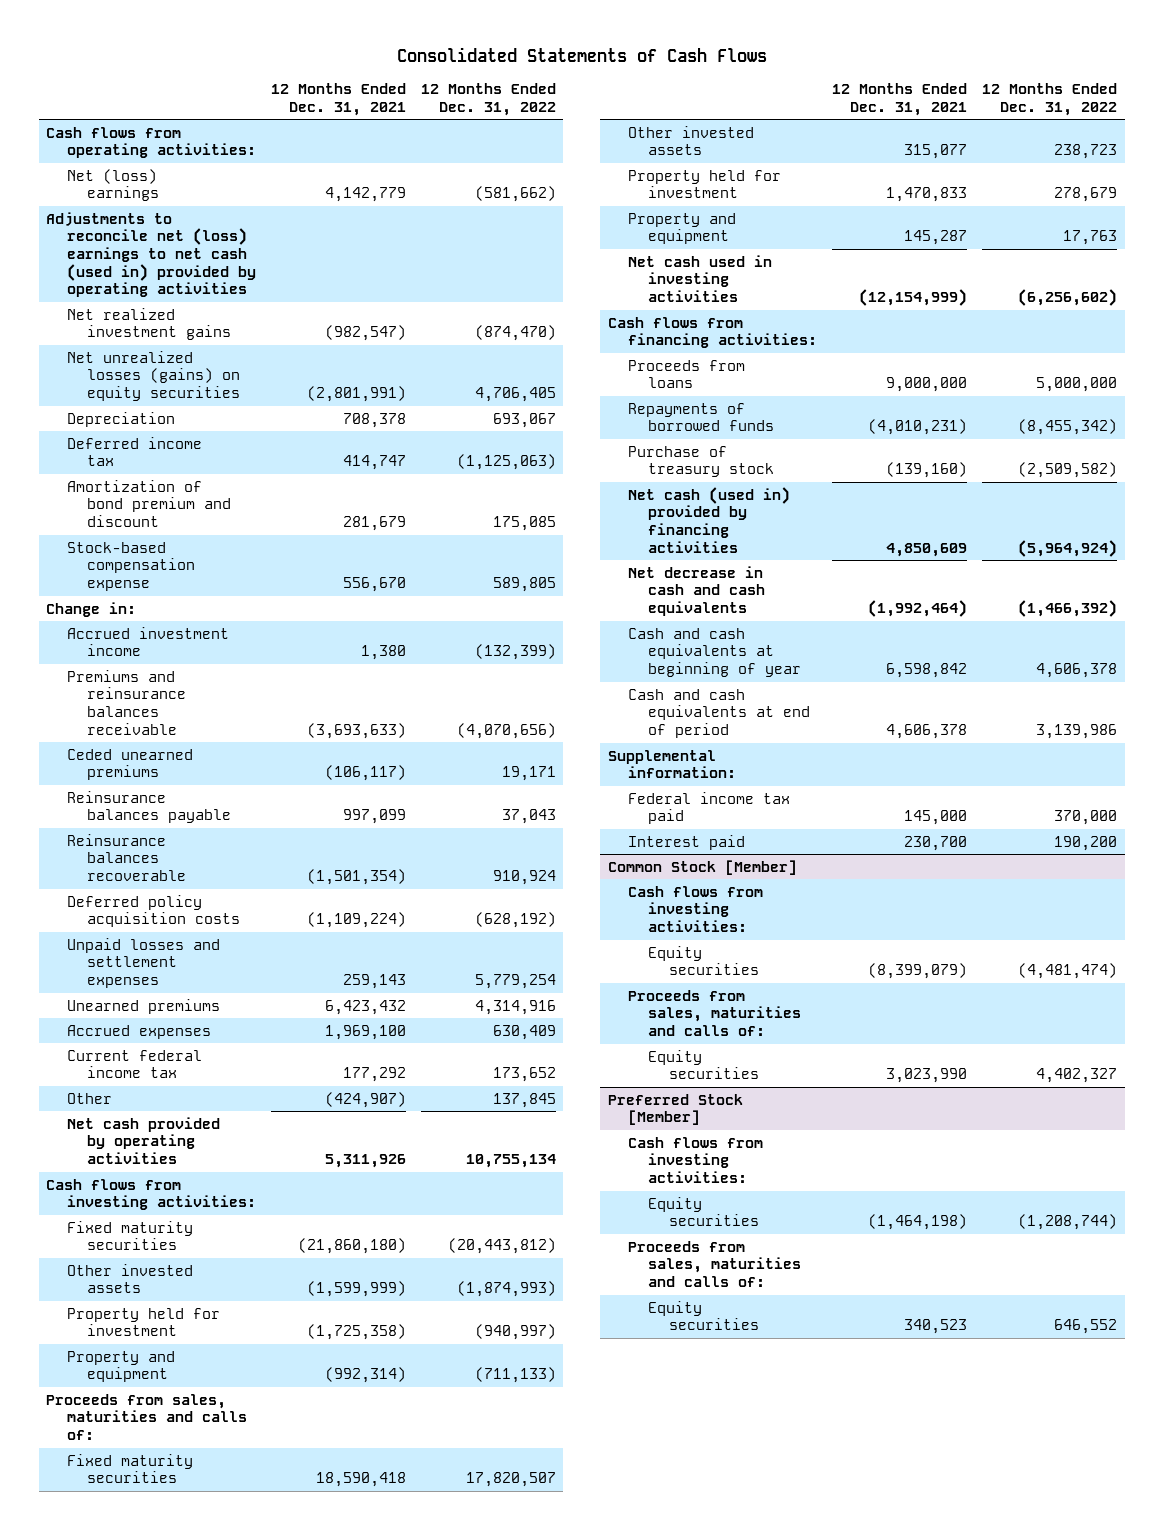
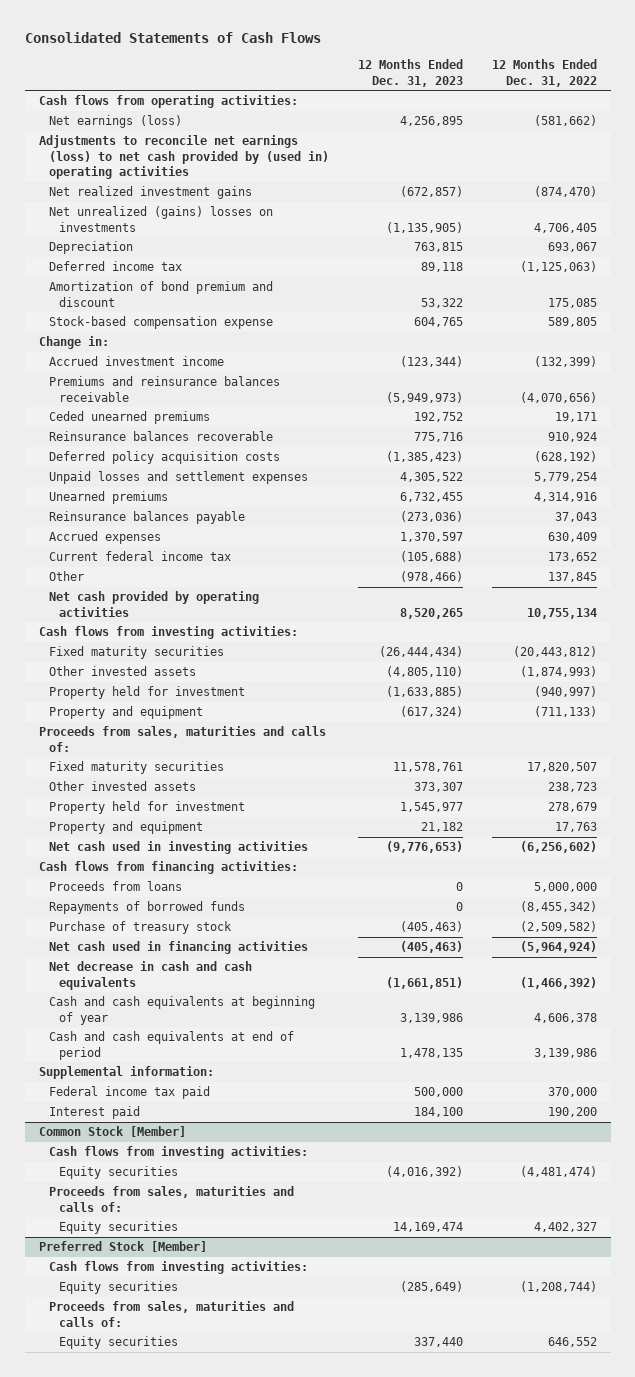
- | 12 Months Ended Dec. 31, 2021 | 12 Months Ended Dec. 31, 2022
+ | 12 Months Ended Dec. 31, 2023 | 12 Months Ended Dec. 31, 2022
- Net (loss) earnings | 4,142,779 | (581,662)
- Adjustments to reconcile net (loss) earnings to net cash (used in) provided by operating activities
+ Net earnings (loss) | 4,256,895 | (581,662)
+ Adjustments to reconcile net earnings (loss) to net cash provided by (used in) operating activities
- Net unrealized losses (gains) on equity securities | (2,801,991) | 4,706,405
+ Net unrealized (gains) losses on investments | (1,135,905) | 4,706,405
moved down: Reinsurance balances payable | (273,036) | 37,043
- Net cash (used in) provided by financing activities | 4,850,609 | (5,964,924)
+ Net cash used in financing activities | (405,463) | (5,964,924)

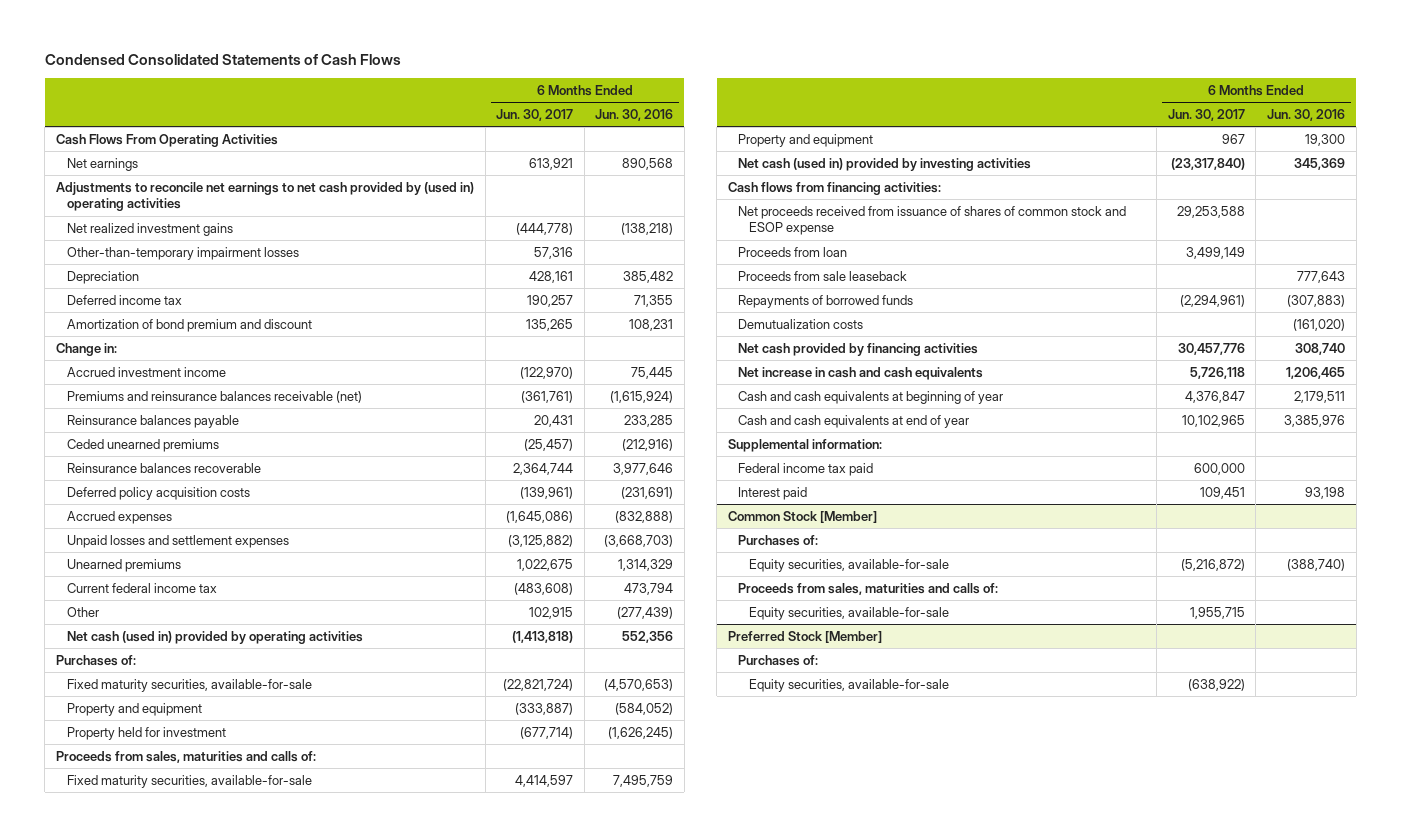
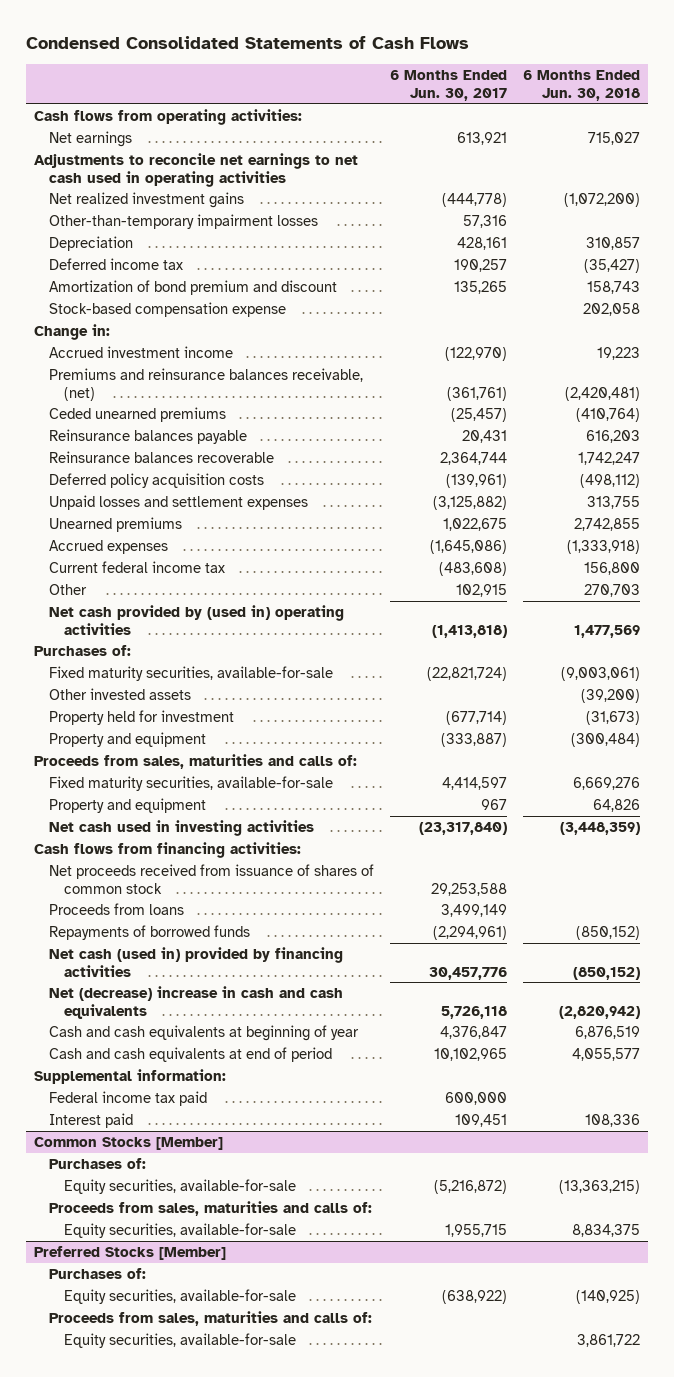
- | 6 Months Ended Jun. 30, 2017 | 6 Months Ended Jun. 30, 2016
+ | 6 Months Ended Jun. 30, 2017 | 6 Months Ended Jun. 30, 2018
- Cash Flows From Operating Activities
+ Cash flows from operating activities:
- Adjustments to reconcile net earnings to net cash provided by (used in) operating activities
+ Adjustments to reconcile net earnings to net cash used in operating activities
+ Stock-based compensation expense | | 202,058
- Premiums and reinsurance balances receivable (net) | (361,761) | (1,615,924)
+ Premiums and reinsurance balances receivable, (net) | (361,761) | (2,420,481)
moved down: Reinsurance balances payable | 20,431 | 616,203
moved down: Accrued expenses | (1,645,086) | (1,333,918)
- Net cash (used in) provided by operating activities | (1,413,818) | 552,356
+ Net cash provided by (used in) operating activities | (1,413,818) | 1,477,569
+ Other invested assets | | (39,200)
moved down: Property and equipment | (333,887) | (300,484)
- Net cash (used in) provided by investing activities | (23,317,840) | 345,369
+ Net cash used in investing activities | (23,317,840) | (3,448,359)
- Net proceeds received from issuance of shares of common stock and ESOP expense | 29,253,588 |
- Proceeds from loan | 3,499,149 |
- Proceeds from sale leaseback | | 777,643
+ Net proceeds received from issuance of shares of common stock | 29,253,588 |
+ Proceeds from loans | 3,499,149 |
- Demutualization costs | | (161,020)
- Net cash provided by financing activities | 30,457,776 | 308,740
- Net increase in cash and cash equivalents | 5,726,118 | 1,206,465
+ Net cash (used in) provided by financing activities | 30,457,776 | (850,152)
+ Net (decrease) increase in cash and cash equivalents | 5,726,118 | (2,820,942)
- Cash and cash equivalents at end of year | 10,102,965 | 3,385,976
+ Cash and cash equivalents at end of period | 10,102,965 | 4,055,577
- Common Stock [Member]
+ Common Stocks [Member]
- Preferred Stock [Member]
+ Preferred Stocks [Member]
+ Proceeds from sales, maturities and calls of:
+ Equity securities, available-for-sale | | 3,861,722

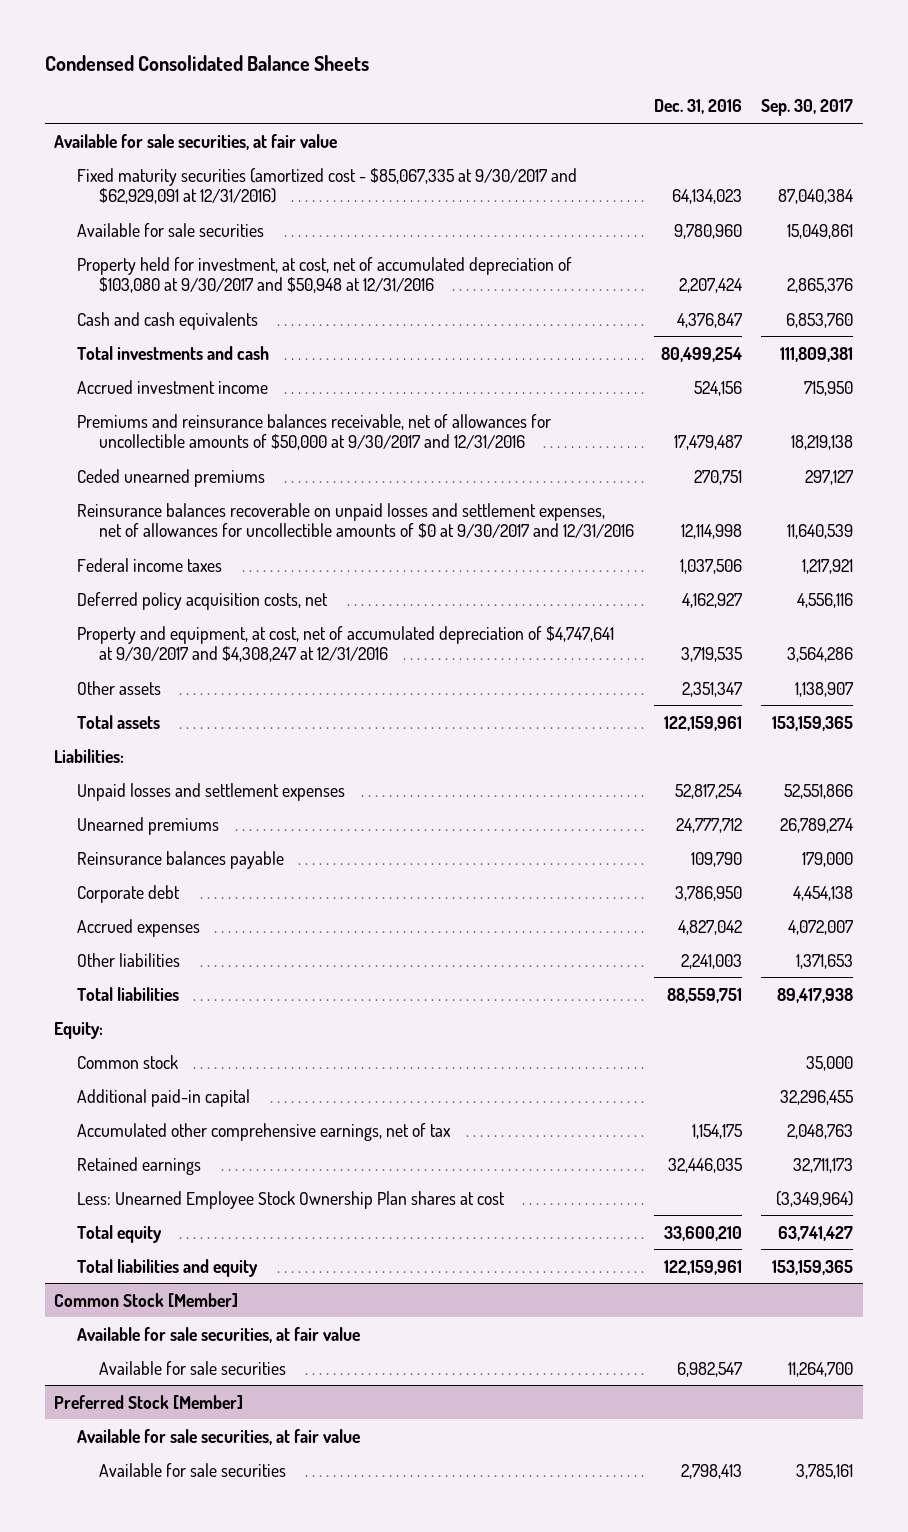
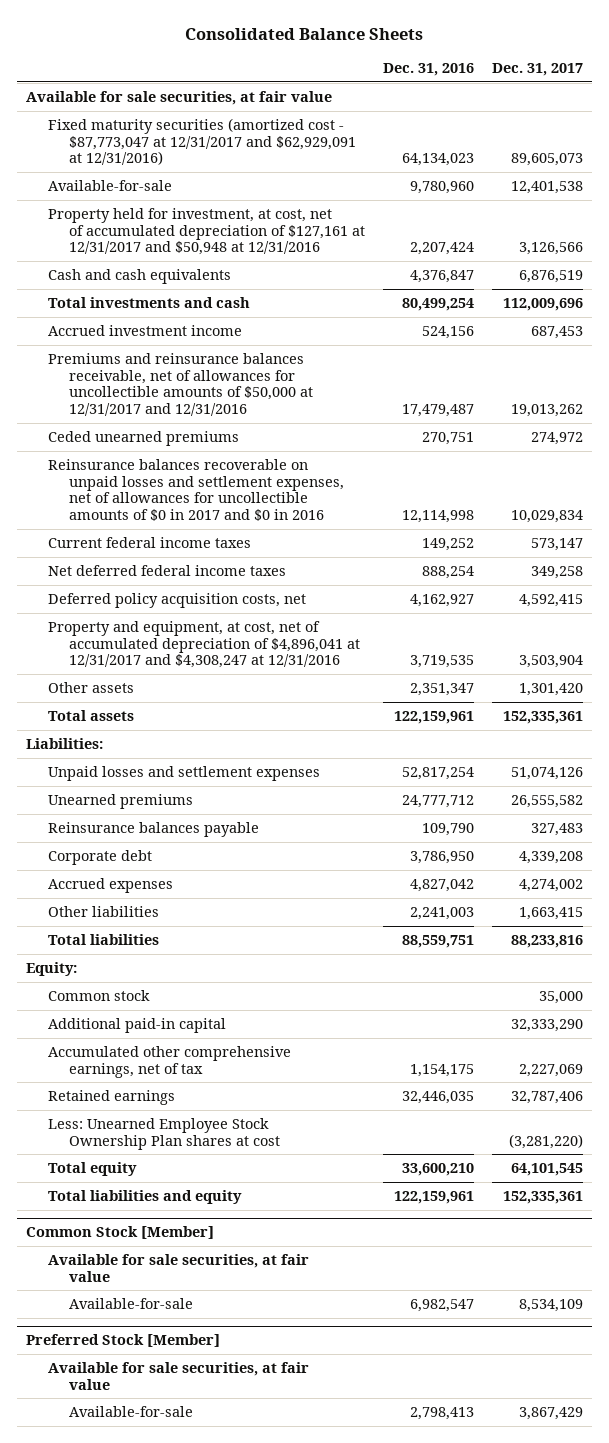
- Condensed Consolidated Balance Sheets
+ Consolidated Balance Sheets
- | Dec. 31, 2016 | Sep. 30, 2017
+ | Dec. 31, 2016 | Dec. 31, 2017
- Fixed maturity securities (amortized cost - $85,067,335 at 9/30/2017 and $62,929,091 at 12/31/2016) | 64,134,023 | 87,040,384
- Available for sale securities | 9,780,960 | 15,049,861
- Property held for investment, at cost, net of accumulated depreciation of $103,080 at 9/30/2017 and $50,948 at 12/31/2016 | 2,207,424 | 2,865,376
+ Fixed maturity securities (amortized cost - $87,773,047 at 12/31/2017 and $62,929,091 at 12/31/2016) | 64,134,023 | 89,605,073
+ Available-for-sale | 9,780,960 | 12,401,538
+ Property held for investment, at cost, net of accumulated depreciation of $127,161 at 12/31/2017 and $50,948 at 12/31/2016 | 2,207,424 | 3,126,566
- Premiums and reinsurance balances receivable, net of allowances for uncollectible amounts of $50,000 at 9/30/2017 and 12/31/2016 | 17,479,487 | 18,219,138
+ Premiums and reinsurance balances receivable, net of allowances for uncollectible amounts of $50,000 at 12/31/2017 and 12/31/2016 | 17,479,487 | 19,013,262
- Reinsurance balances recoverable on unpaid losses and settlement expenses, net of allowances for uncollectible amounts of $0 at 9/30/2017 and 12/31/2016 | 12,114,998 | 11,640,539
- Federal income taxes | 1,037,506 | 1,217,921
+ Reinsurance balances recoverable on unpaid losses and settlement expenses, net of allowances for uncollectible amounts of $0 in 2017 and $0 in 2016 | 12,114,998 | 10,029,834
+ Current federal income taxes | 149,252 | 573,147
+ Net deferred federal income taxes | 888,254 | 349,258
- Property and equipment, at cost, net of accumulated depreciation of $4,747,641 at 9/30/2017 and $4,308,247 at 12/31/2016 | 3,719,535 | 3,564,286
+ Property and equipment, at cost, net of accumulated depreciation of $4,896,041 at 12/31/2017 and $4,308,247 at 12/31/2016 | 3,719,535 | 3,503,904
@ Common Stock [Member]
- Available for sale securities | 6,982,547 | 11,264,700
+ Available-for-sale | 6,982,547 | 8,534,109
@ Preferred Stock [Member]
- Available for sale securities | 2,798,413 | 3,785,161
+ Available-for-sale | 2,798,413 | 3,867,429

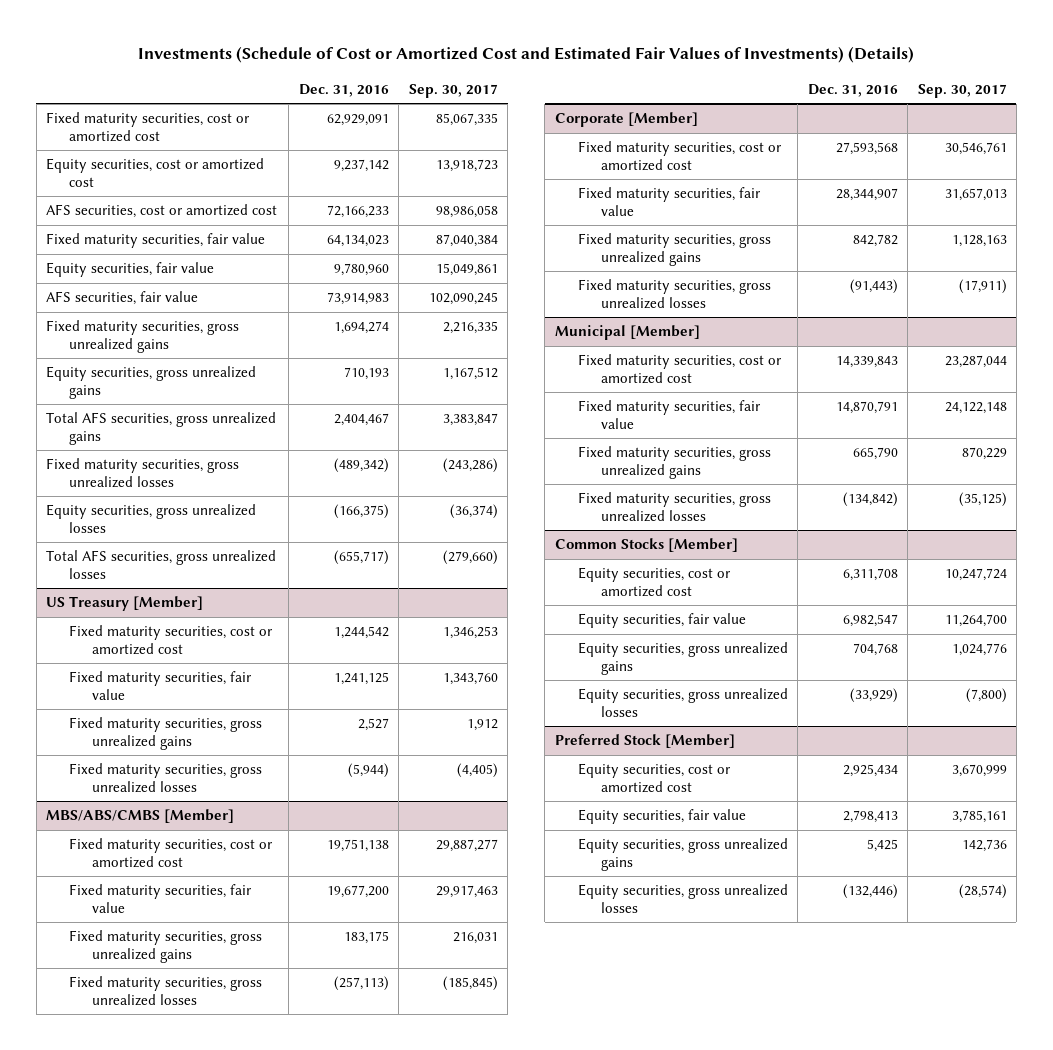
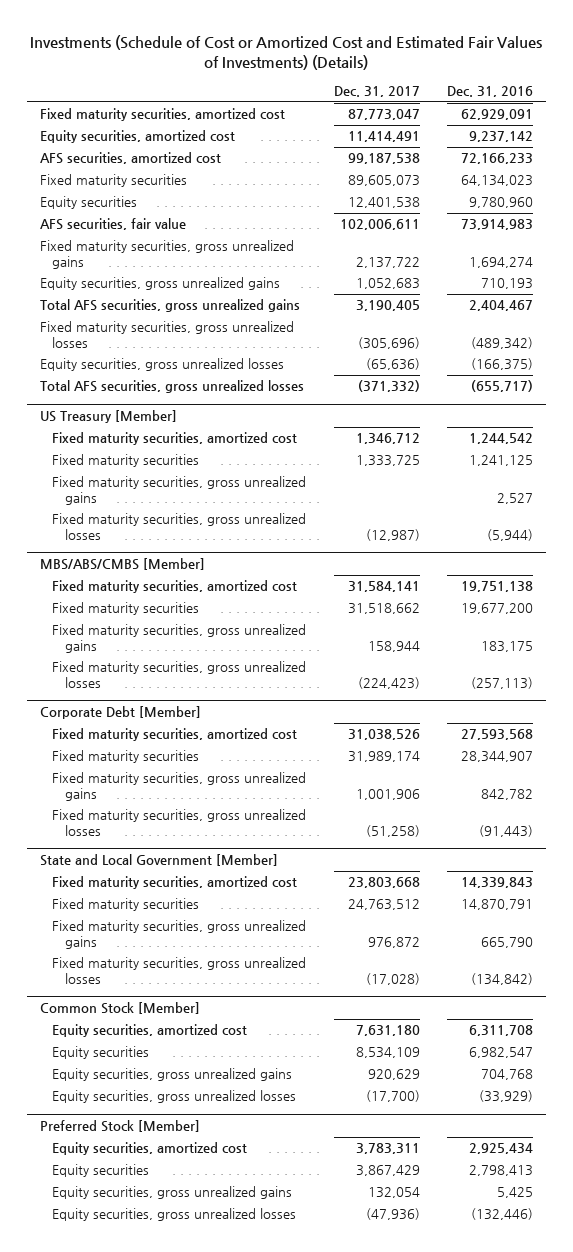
- | Dec. 31, 2016 | Sep. 30, 2017
+ | Dec. 31, 2017 | Dec. 31, 2016
- Fixed maturity securities, cost or amortized cost | 62,929,091 | 85,067,335
- Equity securities, cost or amortized cost | 9,237,142 | 13,918,723
- AFS securities, cost or amortized cost | 72,166,233 | 98,986,058
- Fixed maturity securities, fair value | 64,134,023 | 87,040,384
- Equity securities, fair value | 9,780,960 | 15,049,861
+ Fixed maturity securities, amortized cost | 87,773,047 | 62,929,091
+ Equity securities, amortized cost | 11,414,491 | 9,237,142
+ AFS securities, amortized cost | 99,187,538 | 72,166,233
+ Fixed maturity securities | 89,605,073 | 64,134,023
+ Equity securities | 12,401,538 | 9,780,960
@ US Treasury [Member]
- Fixed maturity securities, cost or amortized cost | 1,244,542 | 1,346,253
- Fixed maturity securities, fair value | 1,241,125 | 1,343,760
+ Fixed maturity securities, amortized cost | 1,346,712 | 1,244,542
+ Fixed maturity securities | 1,333,725 | 1,241,125
@ MBS/ABS/CMBS [Member]
- Fixed maturity securities, cost or amortized cost | 19,751,138 | 29,887,277
- Fixed maturity securities, fair value | 19,677,200 | 29,917,463
+ Fixed maturity securities, amortized cost | 31,584,141 | 19,751,138
+ Fixed maturity securities | 31,518,662 | 19,677,200
- Corporate [Member]
- Fixed maturity securities, cost or amortized cost | 27,593,568 | 30,546,761
- Fixed maturity securities, fair value | 28,344,907 | 31,657,013
+ Corporate Debt [Member]
+ Fixed maturity securities, amortized cost | 31,038,526 | 27,593,568
+ Fixed maturity securities | 31,989,174 | 28,344,907
- Municipal [Member]
- Fixed maturity securities, cost or amortized cost | 14,339,843 | 23,287,044
- Fixed maturity securities, fair value | 14,870,791 | 24,122,148
+ State and Local Government [Member]
+ Fixed maturity securities, amortized cost | 23,803,668 | 14,339,843
+ Fixed maturity securities | 24,763,512 | 14,870,791
- Common Stocks [Member]
- Equity securities, cost or amortized cost | 6,311,708 | 10,247,724
- Equity securities, fair value | 6,982,547 | 11,264,700
+ Common Stock [Member]
+ Equity securities, amortized cost | 7,631,180 | 6,311,708
+ Equity securities | 8,534,109 | 6,982,547
@ Preferred Stock [Member]
- Equity securities, cost or amortized cost | 2,925,434 | 3,670,999
- Equity securities, fair value | 2,798,413 | 3,785,161
+ Equity securities, amortized cost | 3,783,311 | 2,925,434
+ Equity securities | 3,867,429 | 2,798,413

